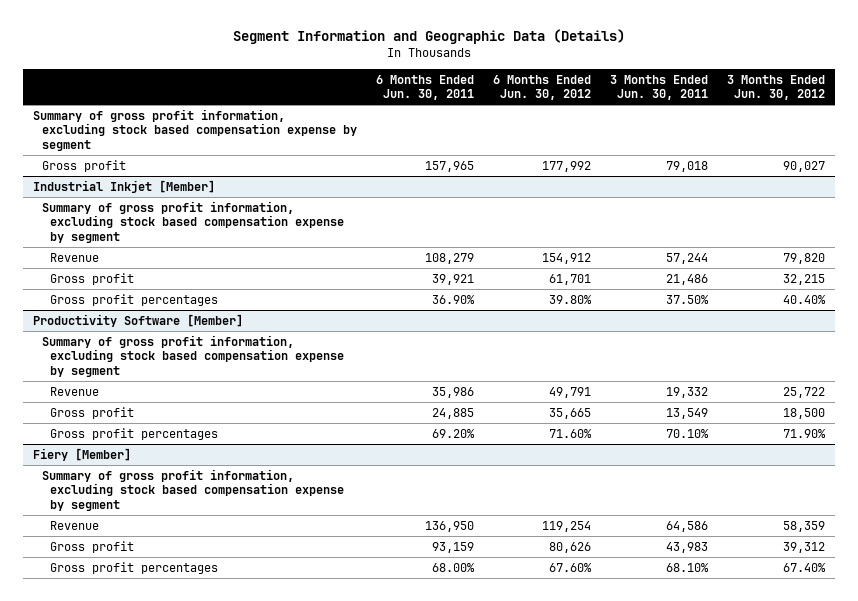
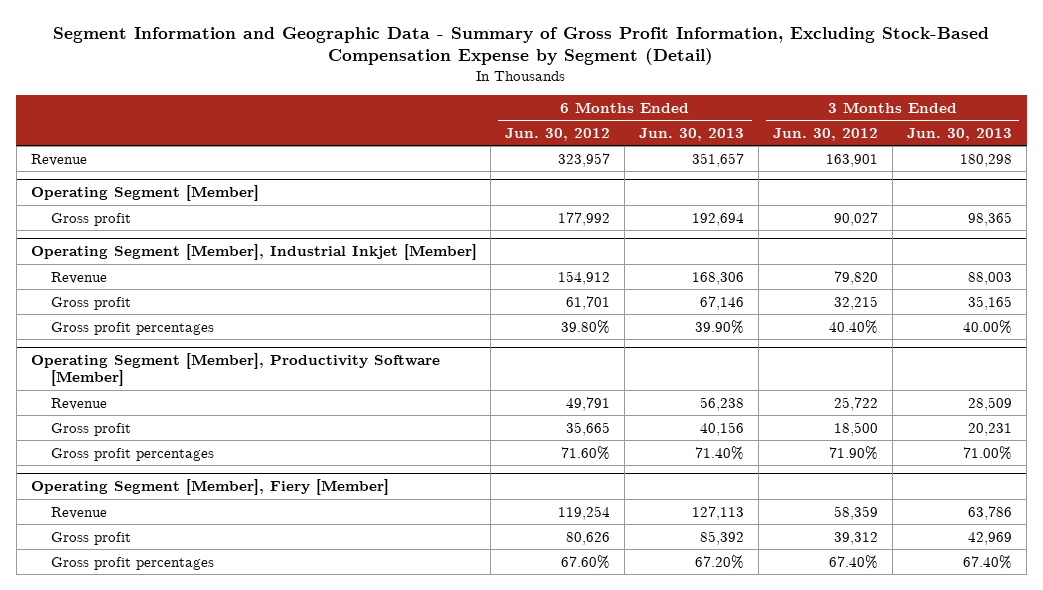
- Segment Information and Geographic Data (Details)
+ Segment Information and Geographic Data - Summary of Gross Profit Information, Excluding Stock-Based Compensation Expense by Segment (Detail)
- | 6 Months Ended Jun. 30, 2011 | 6 Months Ended Jun. 30, 2012 | 3 Months Ended Jun. 30, 2011 | 3 Months Ended Jun. 30, 2012
+ | 6 Months Ended Jun. 30, 2012 | 6 Months Ended Jun. 30, 2013 | 3 Months Ended Jun. 30, 2012 | 3 Months Ended Jun. 30, 2013
- Summary of gross profit information, excluding stock based compensation expense by segment
+ Revenue | 323,957 | 351,657 | 163,901 | 180,298
+ Operating Segment [Member]
- Industrial Inkjet [Member]
- Summary of gross profit information, excluding stock based compensation expense by segment
+ Operating Segment [Member], Industrial Inkjet [Member]
- Productivity Software [Member]
- Summary of gross profit information, excluding stock based compensation expense by segment
+ Operating Segment [Member], Productivity Software [Member]
- Fiery [Member]
- Summary of gross profit information, excluding stock based compensation expense by segment
+ Operating Segment [Member], Fiery [Member]

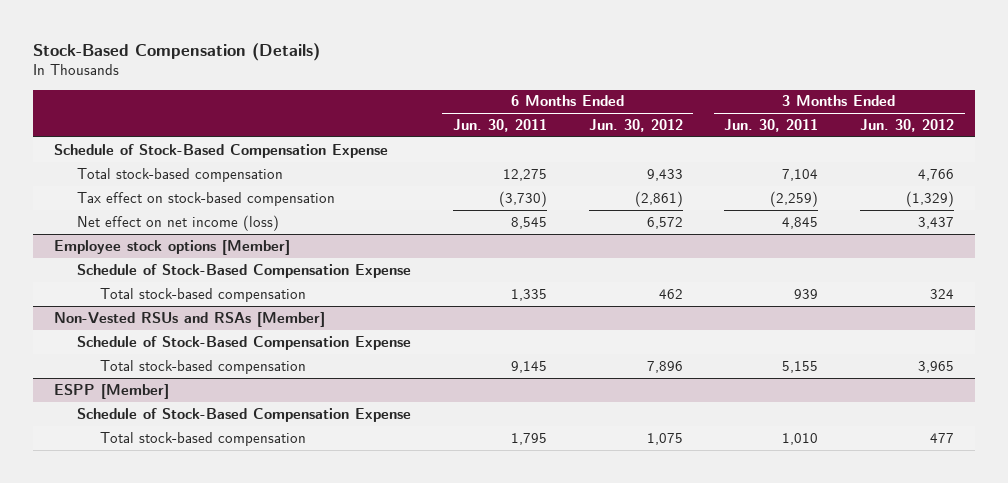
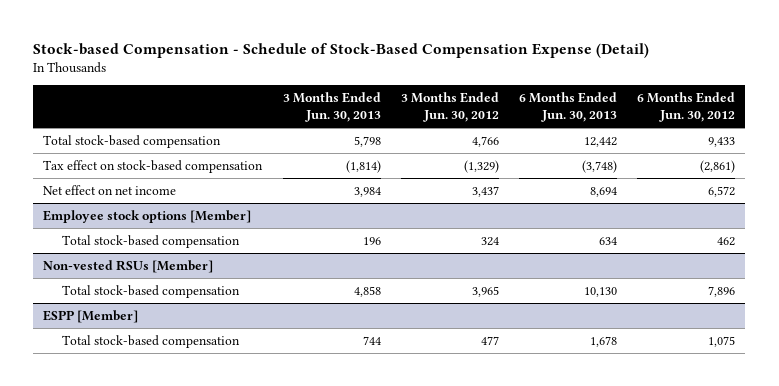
- Stock-Based Compensation (Details)
+ Stock-based Compensation - Schedule of Stock-Based Compensation Expense (Detail)
- | 6 Months Ended Jun. 30, 2011 | 6 Months Ended Jun. 30, 2012 | 3 Months Ended Jun. 30, 2011 | 3 Months Ended Jun. 30, 2012
+ | 3 Months Ended Jun. 30, 2013 | 3 Months Ended Jun. 30, 2012 | 6 Months Ended Jun. 30, 2013 | 6 Months Ended Jun. 30, 2012
- Schedule of Stock-Based Compensation Expense
- Net effect on net income (loss) | 8,545 | 6,572 | 4,845 | 3,437
+ Net effect on net income | 3,984 | 3,437 | 8,694 | 6,572
@ Employee stock options [Member]
- Schedule of Stock-Based Compensation Expense
- Non-Vested RSUs and RSAs [Member]
- Schedule of Stock-Based Compensation Expense
+ Non-vested RSUs [Member]
@ ESPP [Member]
- Schedule of Stock-Based Compensation Expense

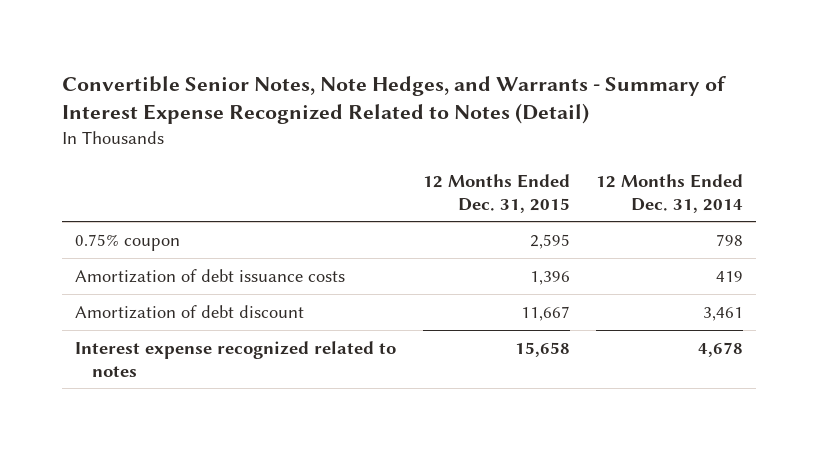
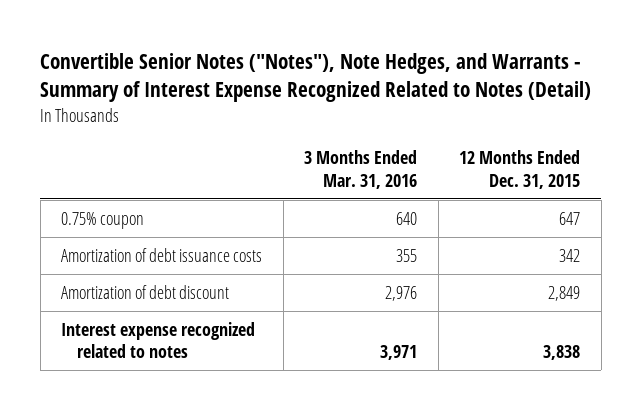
- Convertible Senior Notes, Note Hedges, and Warrants - Summary of Interest Expense Recognized Related to Notes (Detail)
+ Convertible Senior Notes ("Notes"), Note Hedges, and Warrants - Summary of Interest Expense Recognized Related to Notes (Detail)
- | 12 Months Ended Dec. 31, 2015 | 12 Months Ended Dec. 31, 2014
+ | 3 Months Ended Mar. 31, 2016 | 12 Months Ended Dec. 31, 2015
- 0.75% coupon | 2,595 | 798
- Amortization of debt issuance costs | 1,396 | 419
- Amortization of debt discount | 11,667 | 3,461
- Interest expense recognized related to notes | 15,658 | 4,678
+ 0.75% coupon | 640 | 647
+ Amortization of debt issuance costs | 355 | 342
+ Amortization of debt discount | 2,976 | 2,849
+ Interest expense recognized related to notes | 3,971 | 3,838

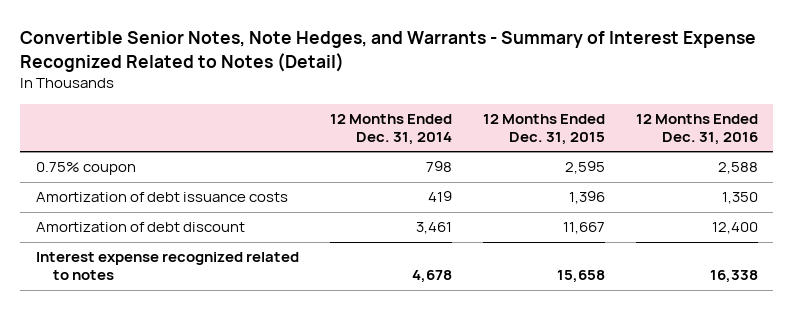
- Convertible Senior Notes ("Notes"), Note Hedges, and Warrants - Summary of Interest Expense Recognized Related to Notes (Detail)
+ Convertible Senior Notes, Note Hedges, and Warrants - Summary of Interest Expense Recognized Related to Notes (Detail)
- | 3 Months Ended Mar. 31, 2016 | 12 Months Ended Dec. 31, 2015
+ | 12 Months Ended Dec. 31, 2014 | 12 Months Ended Dec. 31, 2015 | 12 Months Ended Dec. 31, 2016
- 0.75% coupon | 640 | 647
- Amortization of debt issuance costs | 355 | 342
- Amortization of debt discount | 2,976 | 2,849
- Interest expense recognized related to notes | 3,971 | 3,838
+ 0.75% coupon | 798 | 2,595 | 2,588
+ Amortization of debt issuance costs | 419 | 1,396 | 1,350
+ Amortization of debt discount | 3,461 | 11,667 | 12,400
+ Interest expense recognized related to notes | 4,678 | 15,658 | 16,338

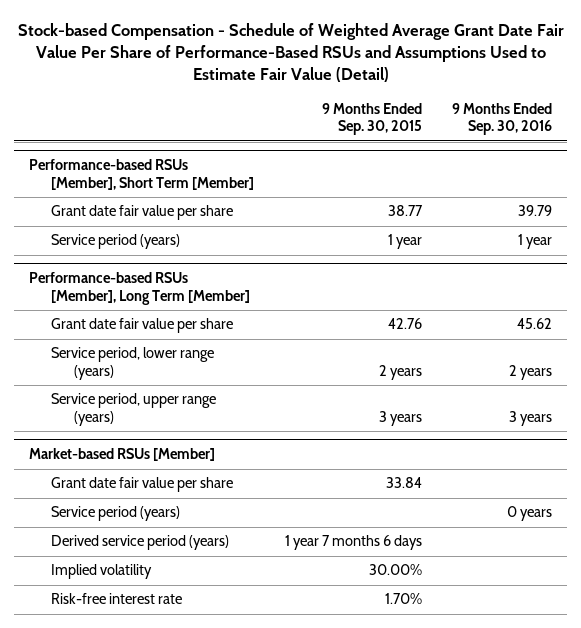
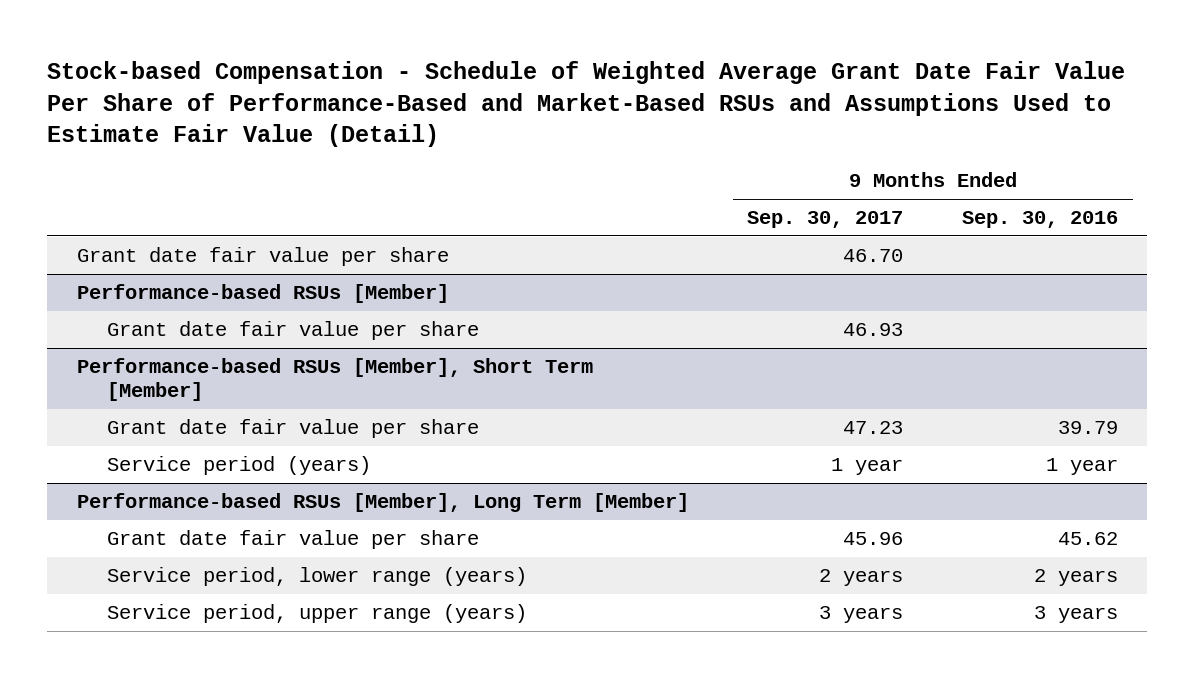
- Stock-based Compensation - Schedule of Weighted Average Grant Date Fair Value Per Share of Performance-Based RSUs and Assumptions Used to Estimate Fair Value (Detail)
+ Stock-based Compensation - Schedule of Weighted Average Grant Date Fair Value Per Share of Performance-Based and Market-Based RSUs and Assumptions Used to Estimate Fair Value (Detail)
- | 9 Months Ended Sep. 30, 2015 | 9 Months Ended Sep. 30, 2016
+ | 9 Months Ended Sep. 30, 2017 | 9 Months Ended Sep. 30, 2016
+ Grant date fair value per share | 46.70 |
+ Performance-based RSUs [Member]
+ Grant date fair value per share | 46.93 |
- Market-based RSUs [Member]
- Grant date fair value per share | 33.84 |
- Service period (years) | | 0 years
- Derived service period (years) | 1 year 7 months 6 days |
- Implied volatility | 30.00% |
- Risk-free interest rate | 1.70% |

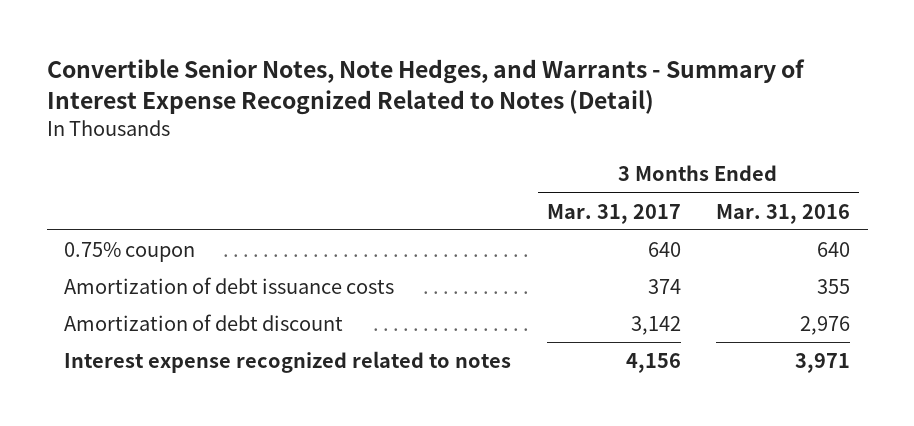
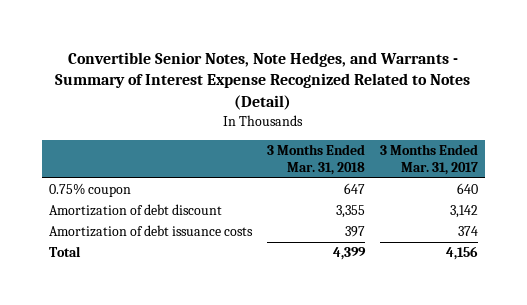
- | 3 Months Ended Mar. 31, 2017 | 3 Months Ended Mar. 31, 2016
+ | 3 Months Ended Mar. 31, 2018 | 3 Months Ended Mar. 31, 2017
- Interest expense recognized related to notes | 4,156 | 3,971
moved down: Amortization of debt issuance costs | 397 | 374
+ Total | 4,399 | 4,156

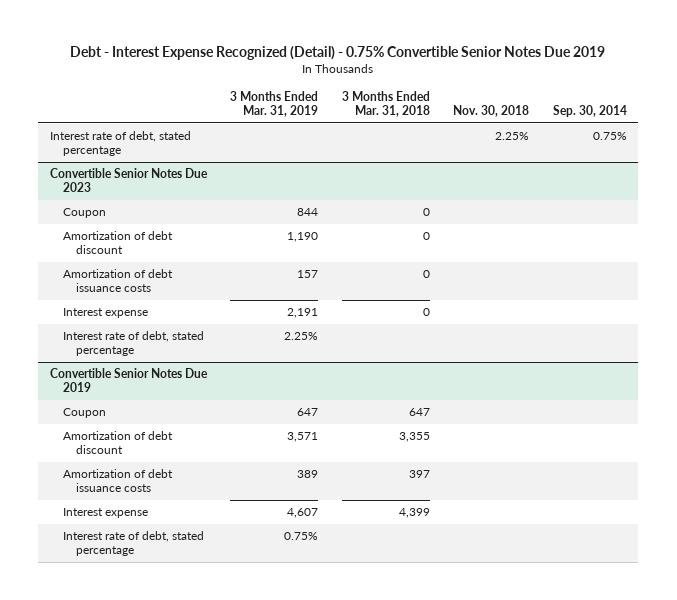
- Convertible Senior Notes, Note Hedges, and Warrants - Summary of Interest Expense Recognized Related to Notes (Detail)
+ Debt - Interest Expense Recognized (Detail) - 0.75% Convertible Senior Notes Due 2019
- | 3 Months Ended Mar. 31, 2018 | 3 Months Ended Mar. 31, 2017
+ | 3 Months Ended Mar. 31, 2019 | 3 Months Ended Mar. 31, 2018 | Nov. 30, 2018 | Sep. 30, 2014
- 0.75% coupon | 647 | 640
+ Interest rate of debt, stated percentage | | | 2.25% | 0.75%
+ Convertible Senior Notes Due 2023
+ Coupon | 844 | 0 | |
+ Amortization of debt discount | 1,190 | 0 | |
+ Amortization of debt issuance costs | 157 | 0 | |
+ Interest expense | 2,191 | 0 | |
+ Interest rate of debt, stated percentage | 2.25% | | |
+ Convertible Senior Notes Due 2019
+ Coupon | 647 | 647 | |
- Total | 4,399 | 4,156
+ Interest expense | 4,607 | 4,399 | |
+ Interest rate of debt, stated percentage | 0.75% | | |

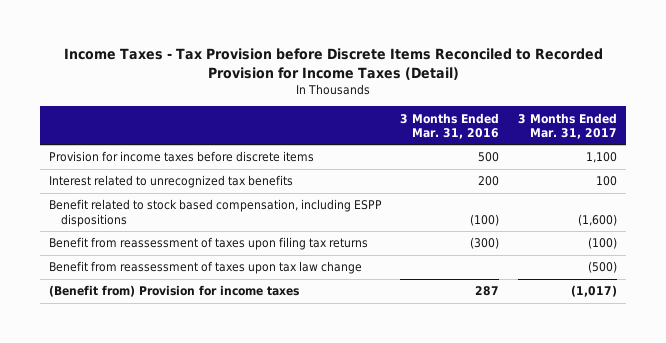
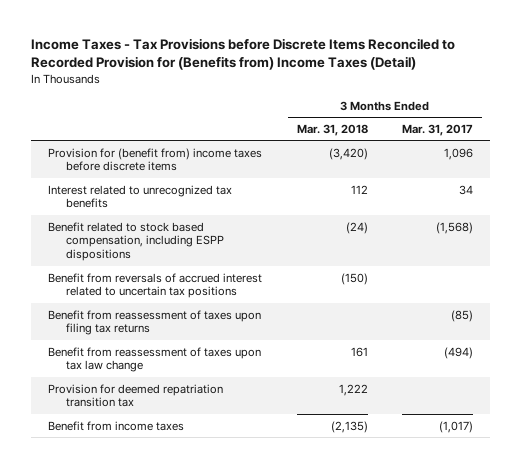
- Income Taxes - Tax Provision before Discrete Items Reconciled to Recorded Provision for Income Taxes (Detail)
+ Income Taxes - Tax Provisions before Discrete Items Reconciled to Recorded Provision for (Benefits from) Income Taxes (Detail)
- | 3 Months Ended Mar. 31, 2016 | 3 Months Ended Mar. 31, 2017
+ | 3 Months Ended Mar. 31, 2018 | 3 Months Ended Mar. 31, 2017
- Provision for income taxes before discrete items | 500 | 1,100
- Interest related to unrecognized tax benefits | 200 | 100
- Benefit related to stock based compensation, including ESPP dispositions | (100) | (1,600)
- Benefit from reassessment of taxes upon filing tax returns | (300) | (100)
- Benefit from reassessment of taxes upon tax law change | | (500)
- (Benefit from) Provision for income taxes | 287 | (1,017)
+ Provision for (benefit from) income taxes before discrete items | (3,420) | 1,096
+ Interest related to unrecognized tax benefits | 112 | 34
+ Benefit related to stock based compensation, including ESPP dispositions | (24) | (1,568)
+ Benefit from reversals of accrued interest related to uncertain tax positions | (150) |
+ Benefit from reassessment of taxes upon filing tax returns | | (85)
+ Benefit from reassessment of taxes upon tax law change | 161 | (494)
+ Provision for deemed repatriation transition tax | 1,222 |
+ Benefit from income taxes | (2,135) | (1,017)

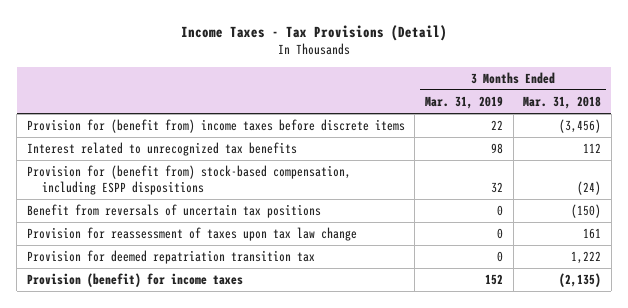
- Income Taxes - Tax Provisions before Discrete Items Reconciled to Recorded Provision for (Benefits from) Income Taxes (Detail)
+ Income Taxes - Tax Provisions (Detail)
- | 3 Months Ended Mar. 31, 2018 | 3 Months Ended Mar. 31, 2017
+ | 3 Months Ended Mar. 31, 2019 | 3 Months Ended Mar. 31, 2018
- Provision for (benefit from) income taxes before discrete items | (3,420) | 1,096
+ Provision for (benefit from) income taxes before discrete items | 22 | (3,456)
- Benefit related to stock based compensation, including ESPP dispositions | (24) | (1,568)
- Benefit from reversals of accrued interest related to uncertain tax positions | (150) |
- Benefit from reassessment of taxes upon filing tax returns | | (85)
- Benefit from reassessment of taxes upon tax law change | 161 | (494)
+ Provision for (benefit from) stock-based compensation, including ESPP dispositions | 32 | (24)
+ Benefit from reversals of uncertain tax positions | 0 | (150)
+ Provision for reassessment of taxes upon tax law change | 0 | 161
- Benefit from income taxes | (2,135) | (1,017)
+ Provision (benefit) for income taxes | 152 | (2,135)

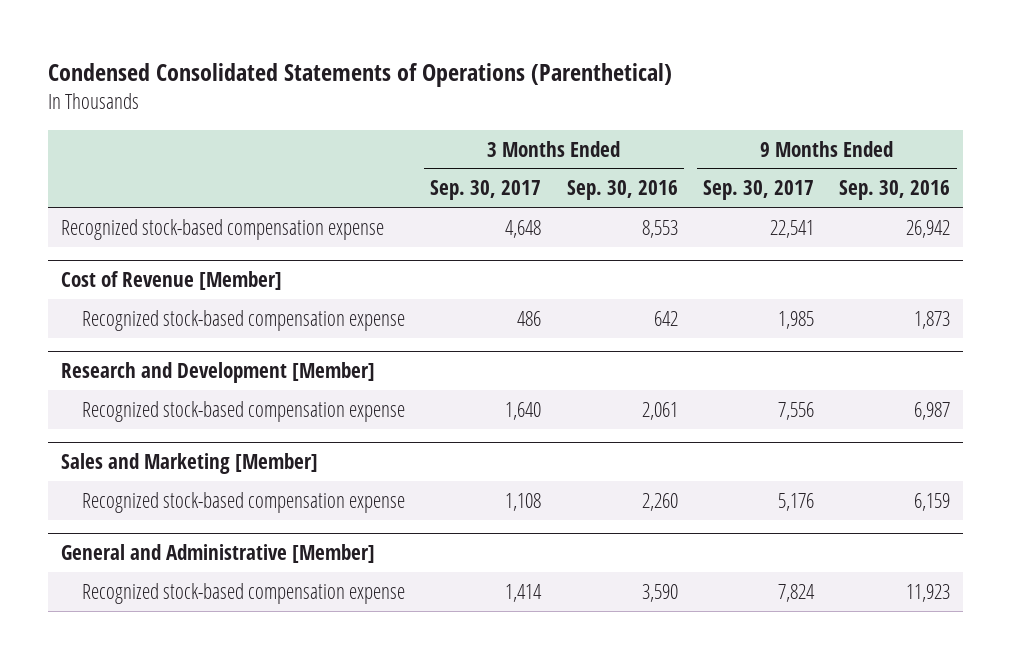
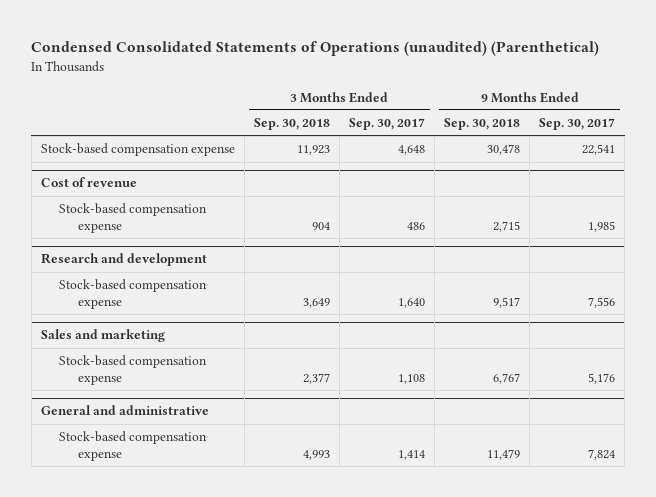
- Condensed Consolidated Statements of Operations (Parenthetical)
+ Condensed Consolidated Statements of Operations (unaudited) (Parenthetical)
- | 3 Months Ended Sep. 30, 2017 | 3 Months Ended Sep. 30, 2016 | 9 Months Ended Sep. 30, 2017 | 9 Months Ended Sep. 30, 2016
+ | 3 Months Ended Sep. 30, 2018 | 3 Months Ended Sep. 30, 2017 | 9 Months Ended Sep. 30, 2018 | 9 Months Ended Sep. 30, 2017
- Recognized stock-based compensation expense | 4,648 | 8,553 | 22,541 | 26,942
- Cost of Revenue [Member]
- Recognized stock-based compensation expense | 486 | 642 | 1,985 | 1,873
- Research and Development [Member]
- Recognized stock-based compensation expense | 1,640 | 2,061 | 7,556 | 6,987
- Sales and Marketing [Member]
- Recognized stock-based compensation expense | 1,108 | 2,260 | 5,176 | 6,159
- General and Administrative [Member]
- Recognized stock-based compensation expense | 1,414 | 3,590 | 7,824 | 11,923
+ Stock-based compensation expense | 11,923 | 4,648 | 30,478 | 22,541
+ Cost of revenue
+ Stock-based compensation expense | 904 | 486 | 2,715 | 1,985
+ Research and development
+ Stock-based compensation expense | 3,649 | 1,640 | 9,517 | 7,556
+ Sales and marketing
+ Stock-based compensation expense | 2,377 | 1,108 | 6,767 | 5,176
+ General and administrative
+ Stock-based compensation expense | 4,993 | 1,414 | 11,479 | 7,824

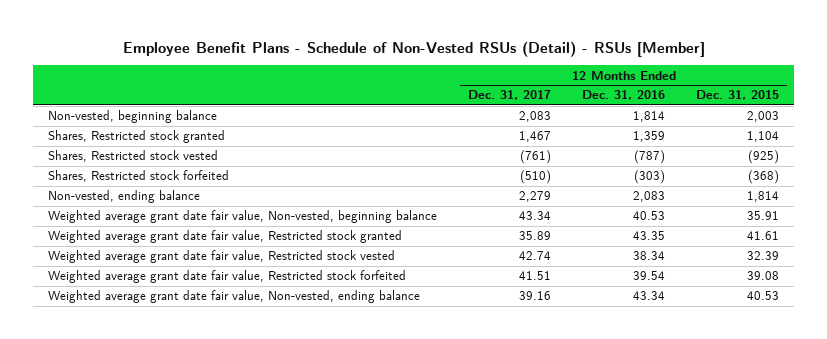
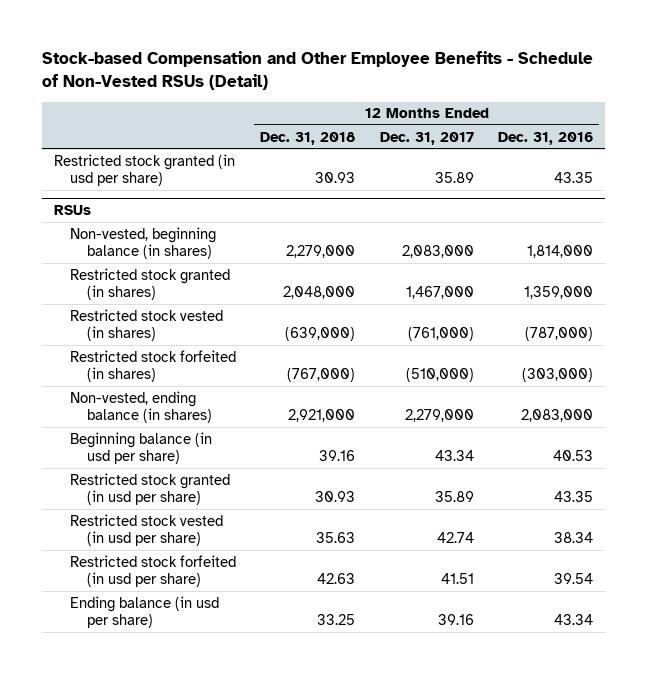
- Employee Benefit Plans - Schedule of Non-Vested RSUs (Detail) - RSUs [Member]
+ Stock-based Compensation and Other Employee Benefits - Schedule of Non-Vested RSUs (Detail)
- | 12 Months Ended Dec. 31, 2017 | 12 Months Ended Dec. 31, 2016 | 12 Months Ended Dec. 31, 2015
+ | 12 Months Ended Dec. 31, 2018 | 12 Months Ended Dec. 31, 2017 | 12 Months Ended Dec. 31, 2016
- Non-vested, beginning balance | 2,083 | 1,814 | 2,003
- Shares, Restricted stock granted | 1,467 | 1,359 | 1,104
- Shares, Restricted stock vested | (761) | (787) | (925)
- Shares, Restricted stock forfeited | (510) | (303) | (368)
- Non-vested, ending balance | 2,279 | 2,083 | 1,814
- Weighted average grant date fair value, Non-vested, beginning balance | 43.34 | 40.53 | 35.91
- Weighted average grant date fair value, Restricted stock granted | 35.89 | 43.35 | 41.61
- Weighted average grant date fair value, Restricted stock vested | 42.74 | 38.34 | 32.39
- Weighted average grant date fair value, Restricted stock forfeited | 41.51 | 39.54 | 39.08
- Weighted average grant date fair value, Non-vested, ending balance | 39.16 | 43.34 | 40.53
+ Restricted stock granted (in usd per share) | 30.93 | 35.89 | 43.35
+ RSUs
+ Non-vested, beginning balance (in shares) | 2,279,000 | 2,083,000 | 1,814,000
+ Restricted stock granted (in shares) | 2,048,000 | 1,467,000 | 1,359,000
+ Restricted stock vested (in shares) | (639,000) | (761,000) | (787,000)
+ Restricted stock forfeited (in shares) | (767,000) | (510,000) | (303,000)
+ Non-vested, ending balance (in shares) | 2,921,000 | 2,279,000 | 2,083,000
+ Beginning balance (in usd per share) | 39.16 | 43.34 | 40.53
+ Restricted stock granted (in usd per share) | 30.93 | 35.89 | 43.35
+ Restricted stock vested (in usd per share) | 35.63 | 42.74 | 38.34
+ Restricted stock forfeited (in usd per share) | 42.63 | 41.51 | 39.54
+ Ending balance (in usd per share) | 33.25 | 39.16 | 43.34

